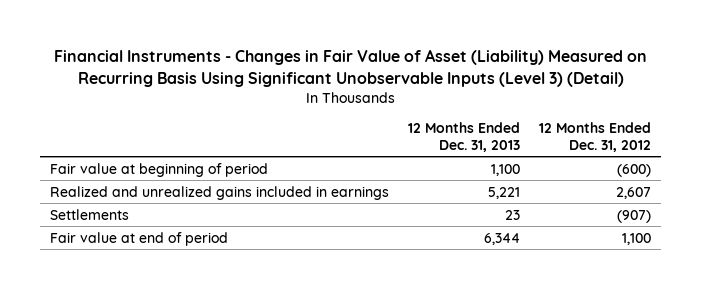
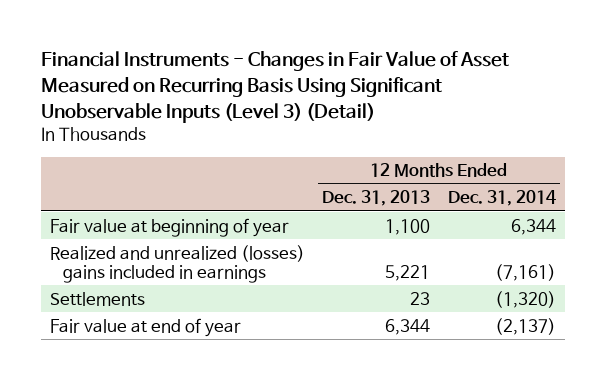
- Financial Instruments - Changes in Fair Value of Asset (Liability) Measured on Recurring Basis Using Significant Unobservable Inputs (Level 3) (Detail)
+ Financial Instruments - Changes in Fair Value of Asset Measured on Recurring Basis Using Significant Unobservable Inputs (Level 3) (Detail)
- | 12 Months Ended Dec. 31, 2013 | 12 Months Ended Dec. 31, 2012
+ | 12 Months Ended Dec. 31, 2013 | 12 Months Ended Dec. 31, 2014
- Fair value at beginning of period | 1,100 | (600)
- Realized and unrealized gains included in earnings | 5,221 | 2,607
+ Fair value at beginning of year | 1,100 | 6,344
+ Realized and unrealized (losses) gains included in earnings | 5,221 | (7,161)
- Fair value at end of period | 6,344 | 1,100
+ Fair value at end of year | 6,344 | (2,137)

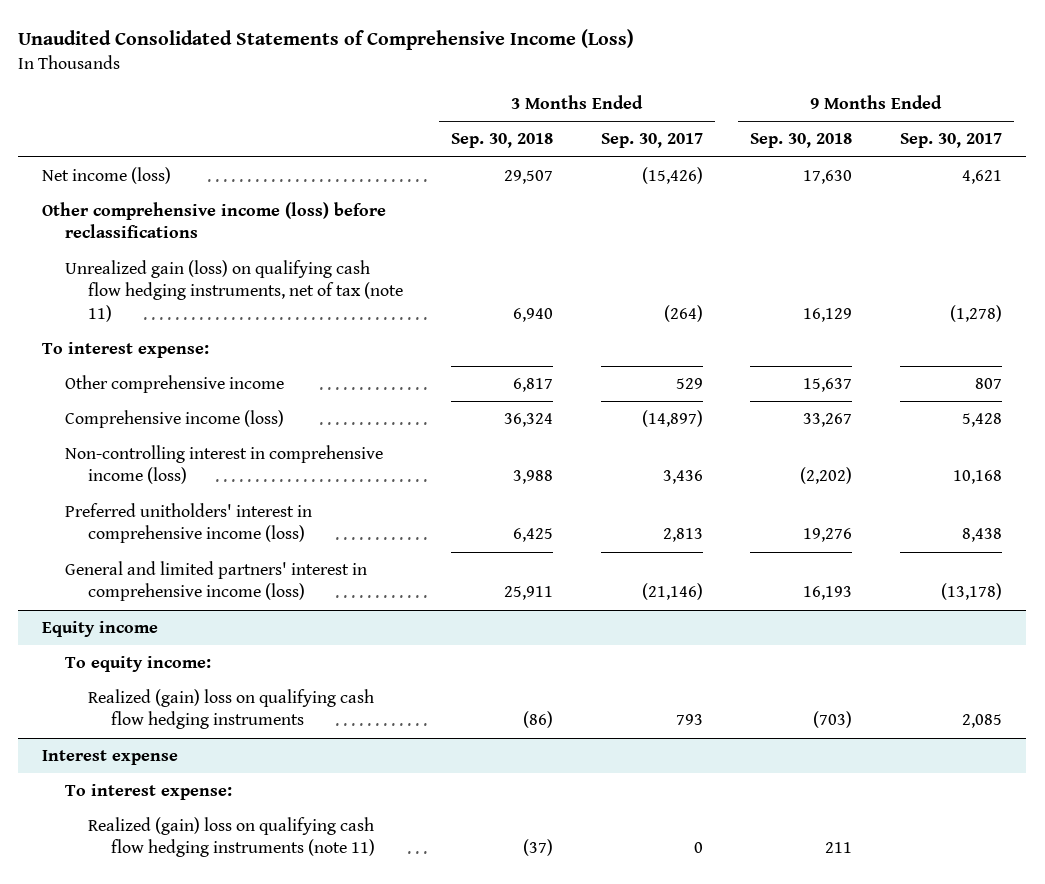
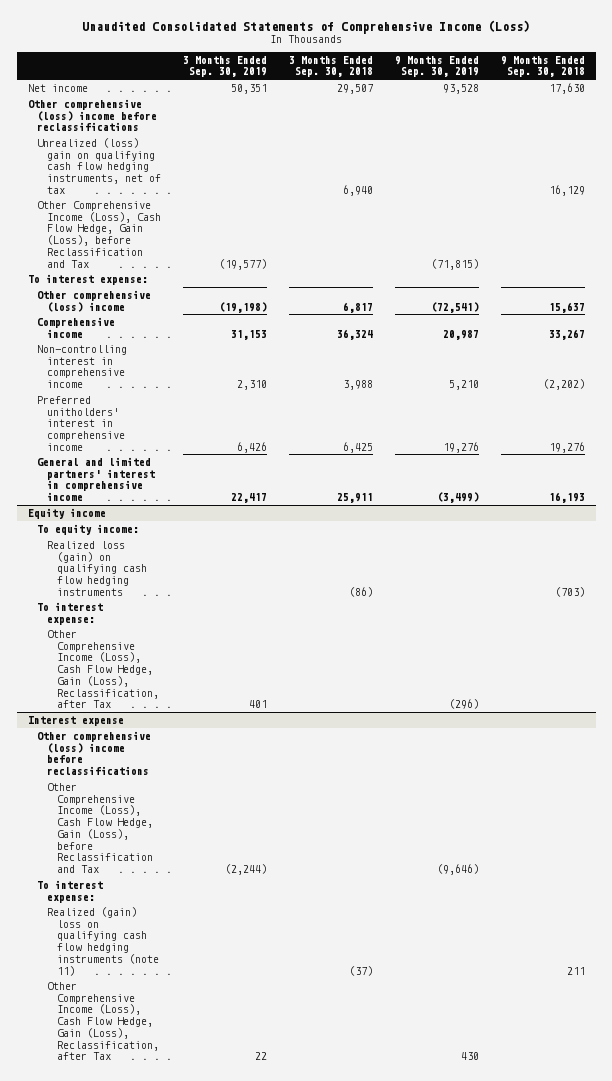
- | 3 Months Ended Sep. 30, 2018 | 3 Months Ended Sep. 30, 2017 | 9 Months Ended Sep. 30, 2018 | 9 Months Ended Sep. 30, 2017
+ | 3 Months Ended Sep. 30, 2019 | 3 Months Ended Sep. 30, 2018 | 9 Months Ended Sep. 30, 2019 | 9 Months Ended Sep. 30, 2018
- Net income (loss) | 29,507 | (15,426) | 17,630 | 4,621
- Other comprehensive income (loss) before reclassifications
- Unrealized gain (loss) on qualifying cash flow hedging instruments, net of tax (note 11) | 6,940 | (264) | 16,129 | (1,278)
+ Net income | 50,351 | 29,507 | 93,528 | 17,630
+ Other comprehensive (loss) income before reclassifications
+ Unrealized (loss) gain on qualifying cash flow hedging instruments, net of tax | | 6,940 | | 16,129
+ Other Comprehensive Income (Loss), Cash Flow Hedge, Gain (Loss), before Reclassification and Tax | (19,577) | | (71,815) |
- Other comprehensive income | 6,817 | 529 | 15,637 | 807
- Comprehensive income (loss) | 36,324 | (14,897) | 33,267 | 5,428
- Non-controlling interest in comprehensive income (loss) | 3,988 | 3,436 | (2,202) | 10,168
- Preferred unitholders' interest in comprehensive income (loss) | 6,425 | 2,813 | 19,276 | 8,438
- General and limited partners' interest in comprehensive income (loss) | 25,911 | (21,146) | 16,193 | (13,178)
+ Other comprehensive (loss) income | (19,198) | 6,817 | (72,541) | 15,637
+ Comprehensive income | 31,153 | 36,324 | 20,987 | 33,267
+ Non-controlling interest in comprehensive income | 2,310 | 3,988 | 5,210 | (2,202)
+ Preferred unitholders' interest in comprehensive income | 6,426 | 6,425 | 19,276 | 19,276
+ General and limited partners' interest in comprehensive income | 22,417 | 25,911 | (3,499) | 16,193
@ Equity income
- Realized (gain) loss on qualifying cash flow hedging instruments | (86) | 793 | (703) | 2,085
+ Realized loss (gain) on qualifying cash flow hedging instruments | | (86) | | (703)
+ To interest expense:
+ Other Comprehensive Income (Loss), Cash Flow Hedge, Gain (Loss), Reclassification, after Tax | 401 | | (296) |
@ Interest expense
+ Other comprehensive (loss) income before reclassifications
+ Other Comprehensive Income (Loss), Cash Flow Hedge, Gain (Loss), before Reclassification and Tax | (2,244) | | (9,646) |
+ Other Comprehensive Income (Loss), Cash Flow Hedge, Gain (Loss), Reclassification, after Tax | 22 | | 430 |

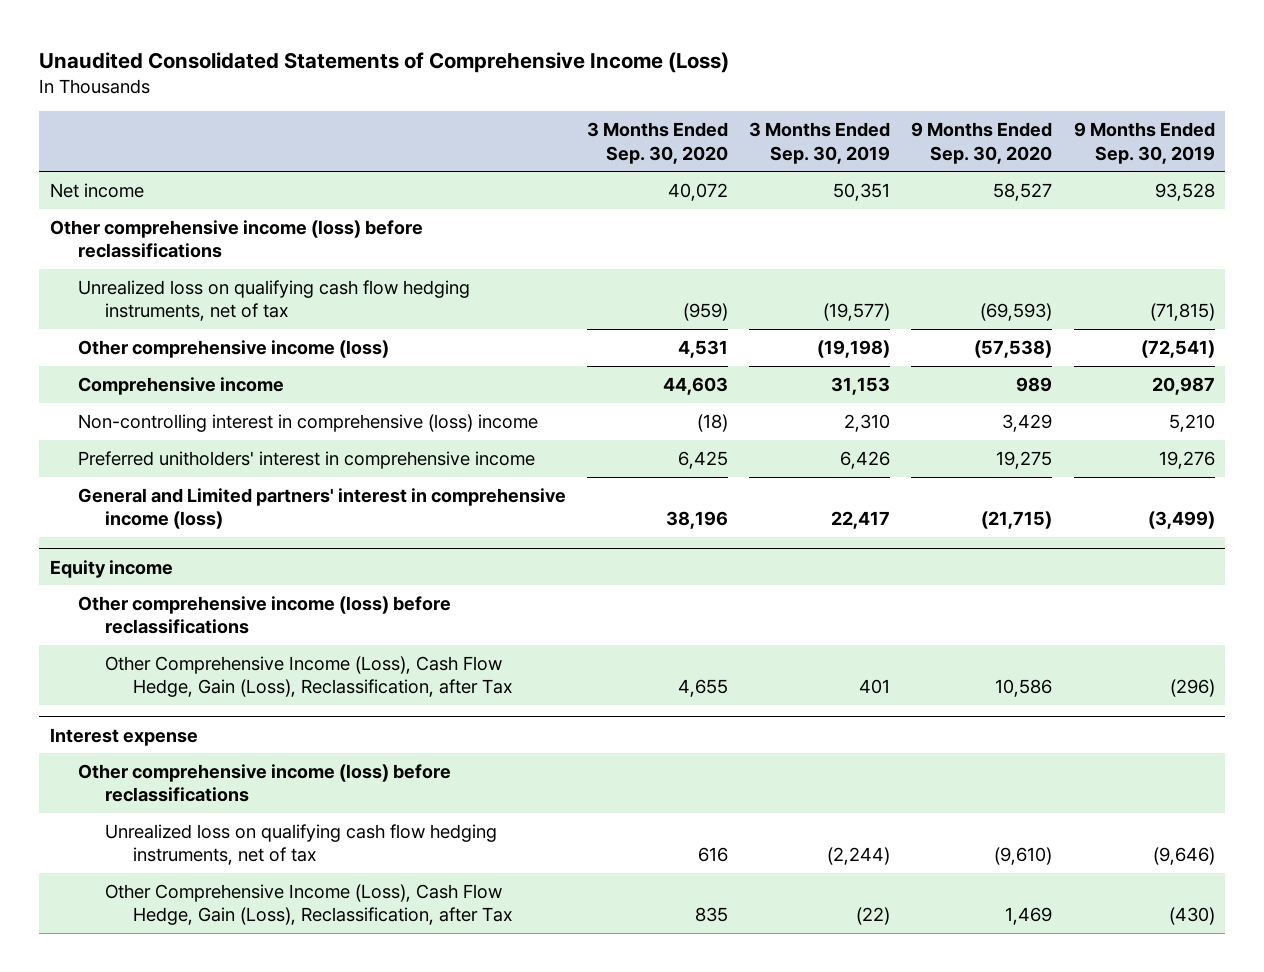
- | 3 Months Ended Sep. 30, 2019 | 3 Months Ended Sep. 30, 2018 | 9 Months Ended Sep. 30, 2019 | 9 Months Ended Sep. 30, 2018
+ | 3 Months Ended Sep. 30, 2020 | 3 Months Ended Sep. 30, 2019 | 9 Months Ended Sep. 30, 2020 | 9 Months Ended Sep. 30, 2019
- Other comprehensive (loss) income before reclassifications
- Unrealized (loss) gain on qualifying cash flow hedging instruments, net of tax | | 6,940 | | 16,129
- Other Comprehensive Income (Loss), Cash Flow Hedge, Gain (Loss), before Reclassification and Tax | (19,577) | | (71,815) |
- To interest expense:
- Other comprehensive (loss) income | (19,198) | 6,817 | (72,541) | 15,637
+ Other comprehensive income (loss) before reclassifications
+ Unrealized loss on qualifying cash flow hedging instruments, net of tax | (959) | (19,577) | (69,593) | (71,815)
+ Other comprehensive income (loss) | 4,531 | (19,198) | (57,538) | (72,541)
- Non-controlling interest in comprehensive income | 2,310 | 3,988 | 5,210 | (2,202)
+ Non-controlling interest in comprehensive (loss) income | (18) | 2,310 | 3,429 | 5,210
- General and limited partners' interest in comprehensive income | 22,417 | 25,911 | (3,499) | 16,193
+ General and Limited partners' interest in comprehensive income (loss) | 38,196 | 22,417 | (21,715) | (3,499)
@ Equity income
- To equity income:
- Realized loss (gain) on qualifying cash flow hedging instruments | | (86) | | (703)
- To interest expense:
+ Other comprehensive income (loss) before reclassifications
@ Interest expense
- Other comprehensive (loss) income before reclassifications
- Other Comprehensive Income (Loss), Cash Flow Hedge, Gain (Loss), before Reclassification and Tax | (2,244) | | (9,646) |
- To interest expense:
- Realized (gain) loss on qualifying cash flow hedging instruments (note 11) | | (37) | | 211
- Other Comprehensive Income (Loss), Cash Flow Hedge, Gain (Loss), Reclassification, after Tax | 22 | | 430 |
+ Other comprehensive income (loss) before reclassifications
+ Unrealized loss on qualifying cash flow hedging instruments, net of tax | 616 | (2,244) | (9,610) | (9,646)
+ Other Comprehensive Income (Loss), Cash Flow Hedge, Gain (Loss), Reclassification, after Tax | 835 | (22) | 1,469 | (430)

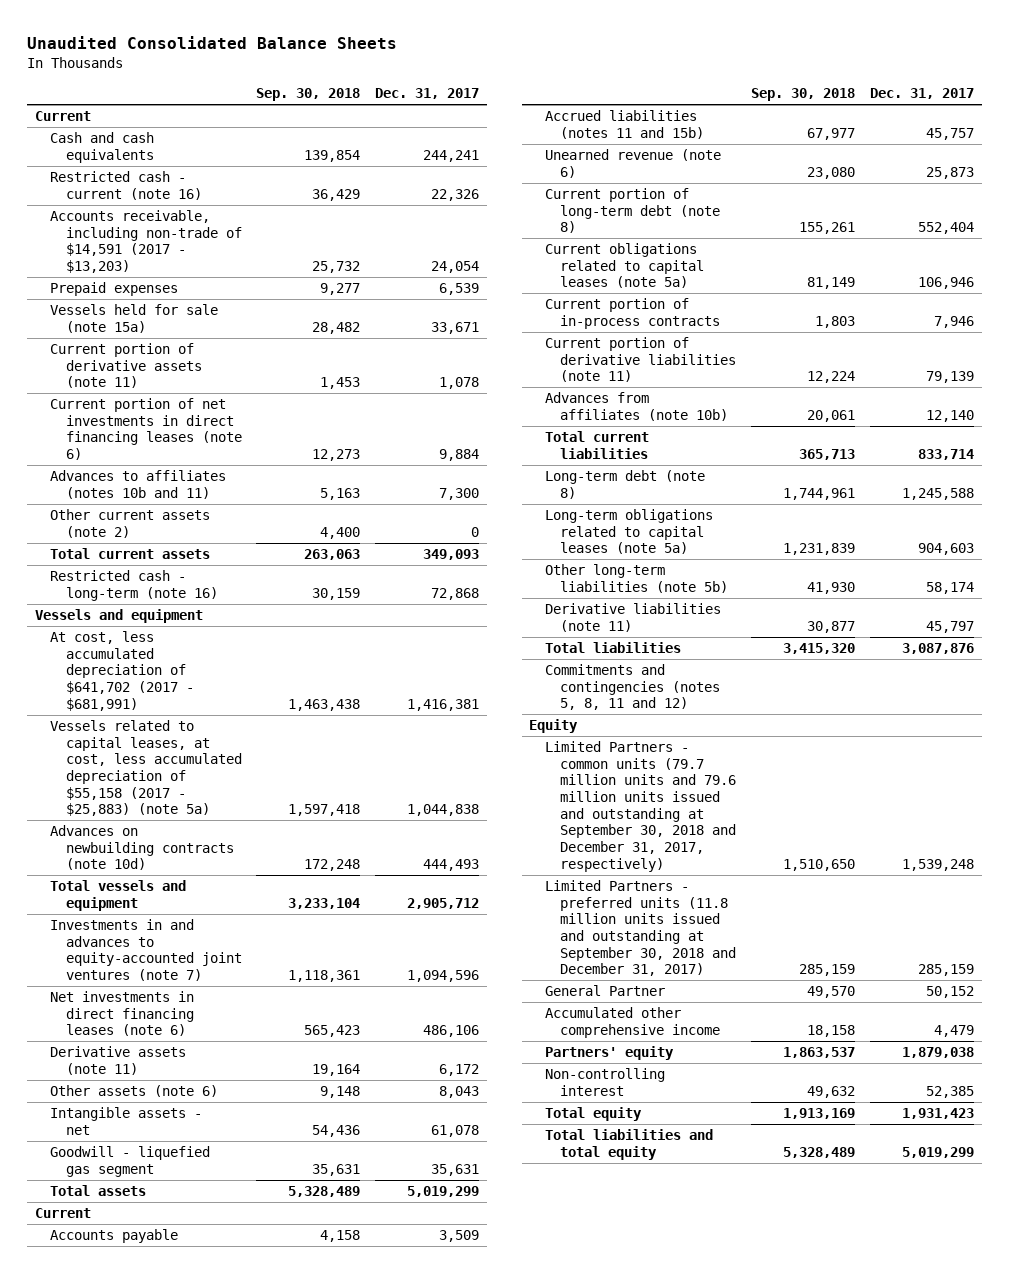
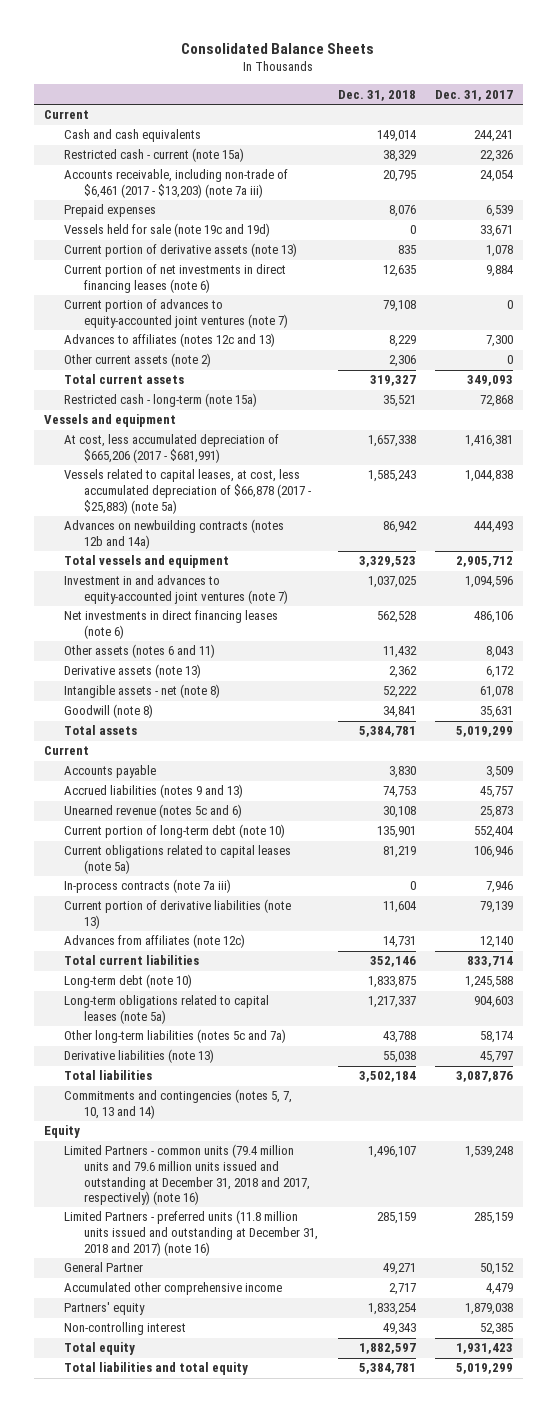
- Unaudited Consolidated Balance Sheets
+ Consolidated Balance Sheets
- | Sep. 30, 2018 | Dec. 31, 2017
+ | Dec. 31, 2018 | Dec. 31, 2017
- Restricted cash - current (note 16) | 36,429 | 22,326
- Accounts receivable, including non-trade of $14,591 (2017 - $13,203) | 25,732 | 24,054
+ Restricted cash - current (note 15a) | 38,329 | 22,326
+ Accounts receivable, including non-trade of $6,461 (2017 - $13,203) (note 7a iii) | 20,795 | 24,054
- Vessels held for sale (note 15a) | 28,482 | 33,671
- Current portion of derivative assets (note 11) | 1,453 | 1,078
+ Vessels held for sale (note 19c and 19d) | 0 | 33,671
+ Current portion of derivative assets (note 13) | 835 | 1,078
- Advances to affiliates (notes 10b and 11) | 5,163 | 7,300
+ Current portion of advances to equity-accounted joint ventures (note 7) | 79,108 | 0
+ Advances to affiliates (notes 12c and 13) | 8,229 | 7,300
- Restricted cash - long-term (note 16) | 30,159 | 72,868
+ Restricted cash - long-term (note 15a) | 35,521 | 72,868
- At cost, less accumulated depreciation of $641,702 (2017 - $681,991) | 1,463,438 | 1,416,381
- Vessels related to capital leases, at cost, less accumulated depreciation of $55,158 (2017 - $25,883) (note 5a) | 1,597,418 | 1,044,838
- Advances on newbuilding contracts (note 10d) | 172,248 | 444,493
+ At cost, less accumulated depreciation of $665,206 (2017 - $681,991) | 1,657,338 | 1,416,381
+ Vessels related to capital leases, at cost, less accumulated depreciation of $66,878 (2017 - $25,883) (note 5a) | 1,585,243 | 1,044,838
+ Advances on newbuilding contracts (notes 12b and 14a) | 86,942 | 444,493
- Investments in and advances to equity-accounted joint ventures (note 7) | 1,118,361 | 1,094,596
+ Investment in and advances to equity-accounted joint ventures (note 7) | 1,037,025 | 1,094,596
- Derivative assets (note 11) | 19,164 | 6,172
- Other assets (note 6) | 9,148 | 8,043
- Intangible assets - net | 54,436 | 61,078
- Goodwill - liquefied gas segment | 35,631 | 35,631
+ Other assets (notes 6 and 11) | 11,432 | 8,043
+ Derivative assets (note 13) | 2,362 | 6,172
+ Intangible assets - net (note 8) | 52,222 | 61,078
+ Goodwill (note 8) | 34,841 | 35,631
- Accrued liabilities (notes 11 and 15b) | 67,977 | 45,757
- Unearned revenue (note 6) | 23,080 | 25,873
- Current portion of long-term debt (note 8) | 155,261 | 552,404
+ Accrued liabilities (notes 9 and 13) | 74,753 | 45,757
+ Unearned revenue (notes 5c and 6) | 30,108 | 25,873
+ Current portion of long-term debt (note 10) | 135,901 | 552,404
- Current portion of in-process contracts | 1,803 | 7,946
- Current portion of derivative liabilities (note 11) | 12,224 | 79,139
- Advances from affiliates (note 10b) | 20,061 | 12,140
+ In-process contracts (note 7a iii) | 0 | 7,946
+ Current portion of derivative liabilities (note 13) | 11,604 | 79,139
+ Advances from affiliates (note 12c) | 14,731 | 12,140
- Long-term debt (note 8) | 1,744,961 | 1,245,588
+ Long-term debt (note 10) | 1,833,875 | 1,245,588
- Other long-term liabilities (note 5b) | 41,930 | 58,174
- Derivative liabilities (note 11) | 30,877 | 45,797
+ Other long-term liabilities (notes 5c and 7a) | 43,788 | 58,174
+ Derivative liabilities (note 13) | 55,038 | 45,797
- Commitments and contingencies (notes 5, 8, 11 and 12)
+ Commitments and contingencies (notes 5, 7, 10, 13 and 14)
- Limited Partners - common units (79.7 million units and 79.6 million units issued and outstanding at September 30, 2018 and December 31, 2017, respectively) | 1,510,650 | 1,539,248
- Limited Partners - preferred units (11.8 million units issued and outstanding at September 30, 2018 and December 31, 2017) | 285,159 | 285,159
+ Limited Partners - common units (79.4 million units and 79.6 million units issued and outstanding at December 31, 2018 and 2017, respectively) (note 16) | 1,496,107 | 1,539,248
+ Limited Partners - preferred units (11.8 million units issued and outstanding at December 31, 2018 and 2017) (note 16) | 285,159 | 285,159

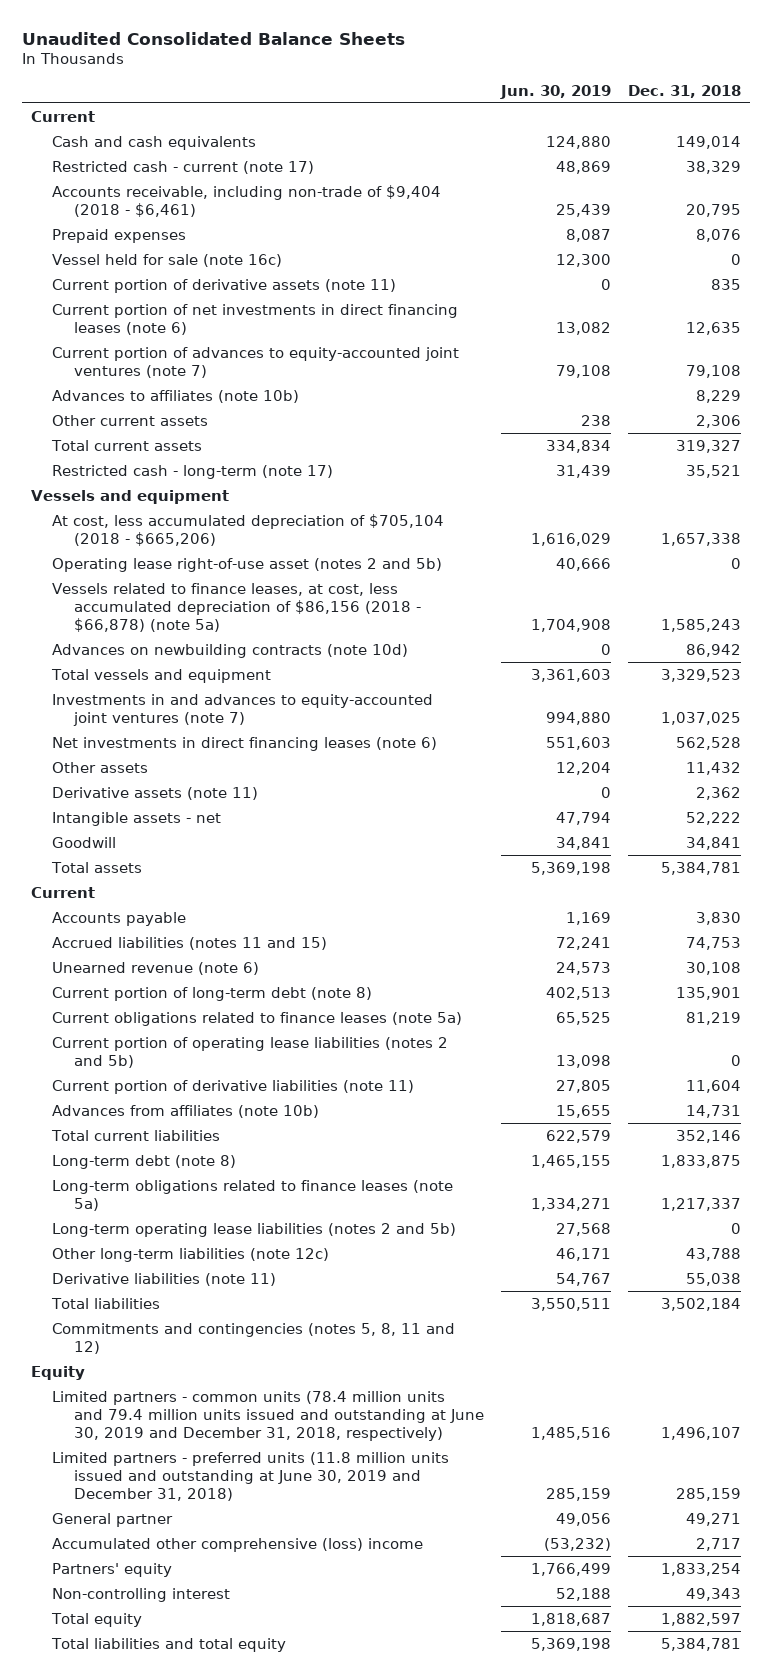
- Consolidated Balance Sheets
+ Unaudited Consolidated Balance Sheets
- | Dec. 31, 2018 | Dec. 31, 2017
+ | Jun. 30, 2019 | Dec. 31, 2018
- Restricted cash - current (note 15a) | 38,329 | 22,326
- Accounts receivable, including non-trade of $6,461 (2017 - $13,203) (note 7a iii) | 20,795 | 24,054
+ Restricted cash - current (note 17) | 48,869 | 38,329
+ Accounts receivable, including non-trade of $9,404 (2018 - $6,461) | 25,439 | 20,795
- Vessels held for sale (note 19c and 19d) | 0 | 33,671
- Current portion of derivative assets (note 13) | 835 | 1,078
+ Vessel held for sale (note 16c) | 12,300 | 0
+ Current portion of derivative assets (note 11) | 0 | 835
- Advances to affiliates (notes 12c and 13) | 8,229 | 7,300
- Other current assets (note 2) | 2,306 | 0
+ Advances to affiliates (note 10b) | | 8,229
+ Other current assets | 238 | 2,306
- Restricted cash - long-term (note 15a) | 35,521 | 72,868
+ Restricted cash - long-term (note 17) | 31,439 | 35,521
- At cost, less accumulated depreciation of $665,206 (2017 - $681,991) | 1,657,338 | 1,416,381
- Vessels related to capital leases, at cost, less accumulated depreciation of $66,878 (2017 - $25,883) (note 5a) | 1,585,243 | 1,044,838
- Advances on newbuilding contracts (notes 12b and 14a) | 86,942 | 444,493
+ At cost, less accumulated depreciation of $705,104 (2018 - $665,206) | 1,616,029 | 1,657,338
+ Operating lease right-of-use asset (notes 2 and 5b) | 40,666 | 0
+ Vessels related to finance leases, at cost, less accumulated depreciation of $86,156 (2018 - $66,878) (note 5a) | 1,704,908 | 1,585,243
+ Advances on newbuilding contracts (note 10d) | 0 | 86,942
- Investment in and advances to equity-accounted joint ventures (note 7) | 1,037,025 | 1,094,596
+ Investments in and advances to equity-accounted joint ventures (note 7) | 994,880 | 1,037,025
- Other assets (notes 6 and 11) | 11,432 | 8,043
- Derivative assets (note 13) | 2,362 | 6,172
- Intangible assets - net (note 8) | 52,222 | 61,078
- Goodwill (note 8) | 34,841 | 35,631
+ Other assets | 12,204 | 11,432
+ Derivative assets (note 11) | 0 | 2,362
+ Intangible assets - net | 47,794 | 52,222
+ Goodwill | 34,841 | 34,841
- Accrued liabilities (notes 9 and 13) | 74,753 | 45,757
- Unearned revenue (notes 5c and 6) | 30,108 | 25,873
- Current portion of long-term debt (note 10) | 135,901 | 552,404
- Current obligations related to capital leases (note 5a) | 81,219 | 106,946
- In-process contracts (note 7a iii) | 0 | 7,946
- Current portion of derivative liabilities (note 13) | 11,604 | 79,139
- Advances from affiliates (note 12c) | 14,731 | 12,140
+ Accrued liabilities (notes 11 and 15) | 72,241 | 74,753
+ Unearned revenue (note 6) | 24,573 | 30,108
+ Current portion of long-term debt (note 8) | 402,513 | 135,901
+ Current obligations related to finance leases (note 5a) | 65,525 | 81,219
+ Current portion of operating lease liabilities (notes 2 and 5b) | 13,098 | 0
+ Current portion of derivative liabilities (note 11) | 27,805 | 11,604
+ Advances from affiliates (note 10b) | 15,655 | 14,731
- Long-term debt (note 10) | 1,833,875 | 1,245,588
- Long-term obligations related to capital leases (note 5a) | 1,217,337 | 904,603
- Other long-term liabilities (notes 5c and 7a) | 43,788 | 58,174
- Derivative liabilities (note 13) | 55,038 | 45,797
+ Long-term debt (note 8) | 1,465,155 | 1,833,875
+ Long-term obligations related to finance leases (note 5a) | 1,334,271 | 1,217,337
+ Long-term operating lease liabilities (notes 2 and 5b) | 27,568 | 0
+ Other long-term liabilities (note 12c) | 46,171 | 43,788
+ Derivative liabilities (note 11) | 54,767 | 55,038
- Commitments and contingencies (notes 5, 7, 10, 13 and 14)
+ Commitments and contingencies (notes 5, 8, 11 and 12)
- Limited Partners - common units (79.4 million units and 79.6 million units issued and outstanding at December 31, 2018 and 2017, respectively) (note 16) | 1,496,107 | 1,539,248
- Limited Partners - preferred units (11.8 million units issued and outstanding at December 31, 2018 and 2017) (note 16) | 285,159 | 285,159
- General Partner | 49,271 | 50,152
- Accumulated other comprehensive income | 2,717 | 4,479
+ Limited partners - common units (78.4 million units and 79.4 million units issued and outstanding at June 30, 2019 and December 31, 2018, respectively) | 1,485,516 | 1,496,107
+ Limited partners - preferred units (11.8 million units issued and outstanding at June 30, 2019 and December 31, 2018) | 285,159 | 285,159
+ General partner | 49,056 | 49,271
+ Accumulated other comprehensive (loss) income | (53,232) | 2,717

